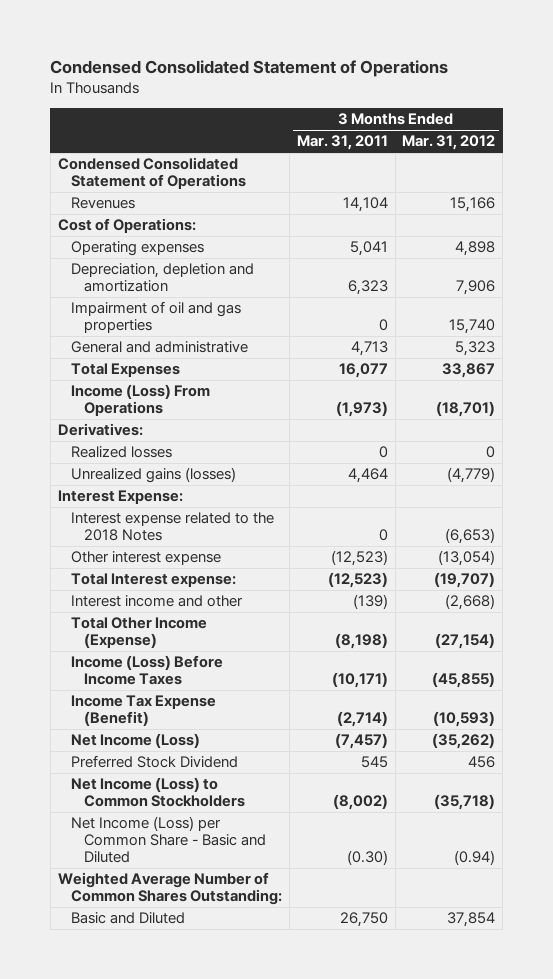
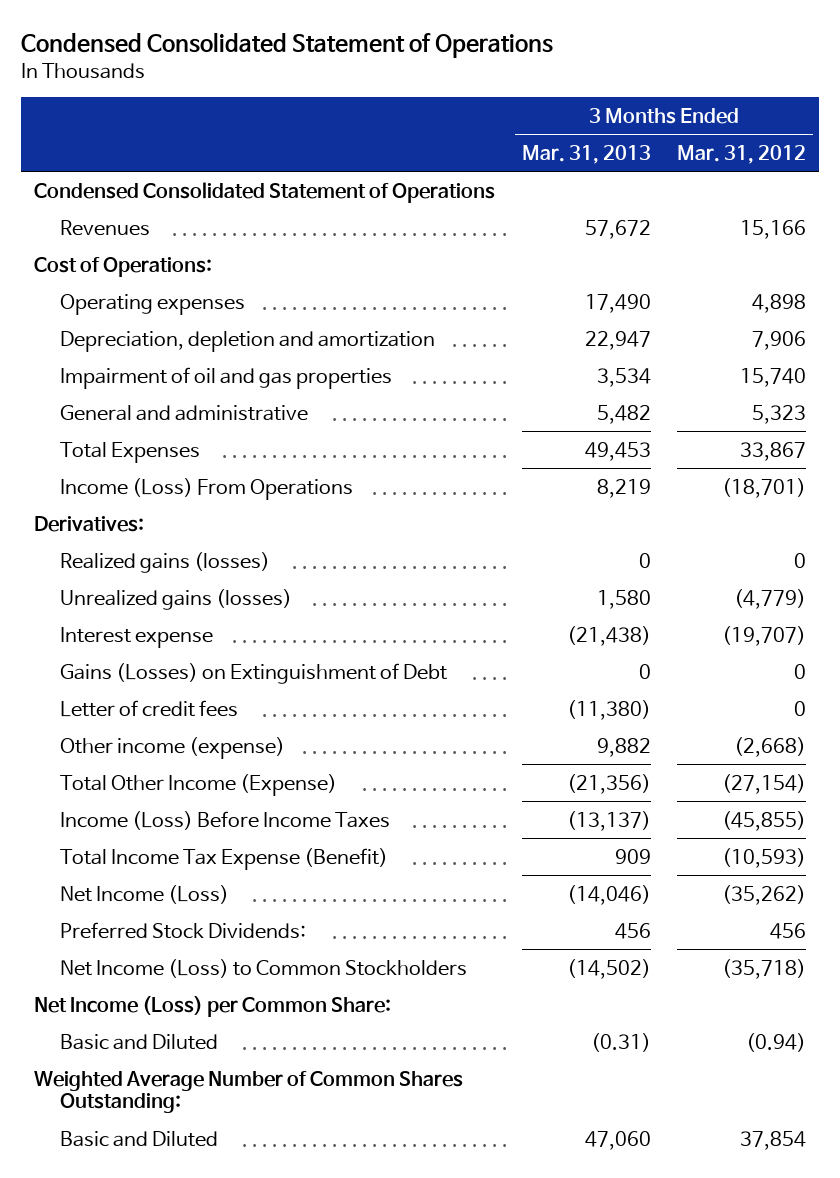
- | 3 Months Ended Mar. 31, 2011 | 3 Months Ended Mar. 31, 2012
+ | 3 Months Ended Mar. 31, 2013 | 3 Months Ended Mar. 31, 2012
- Realized losses | 0 | 0
+ Realized gains (losses) | 0 | 0
- Interest Expense:
- Interest expense related to the 2018 Notes | 0 | (6,653)
- Other interest expense | (12,523) | (13,054)
- Total Interest expense: | (12,523) | (19,707)
- Interest income and other | (139) | (2,668)
+ Interest expense | (21,438) | (19,707)
+ Gains (Losses) on Extinguishment of Debt | 0 | 0
+ Letter of credit fees | (11,380) | 0
+ Other income (expense) | 9,882 | (2,668)
- Income Tax Expense (Benefit) | (2,714) | (10,593)
+ Total Income Tax Expense (Benefit) | 909 | (10,593)
- Preferred Stock Dividend | 545 | 456
+ Preferred Stock Dividends: | 456 | 456
- Net Income (Loss) per Common Share - Basic and Diluted | (0.30) | (0.94)
+ Net Income (Loss) per Common Share:
+ Basic and Diluted | (0.31) | (0.94)

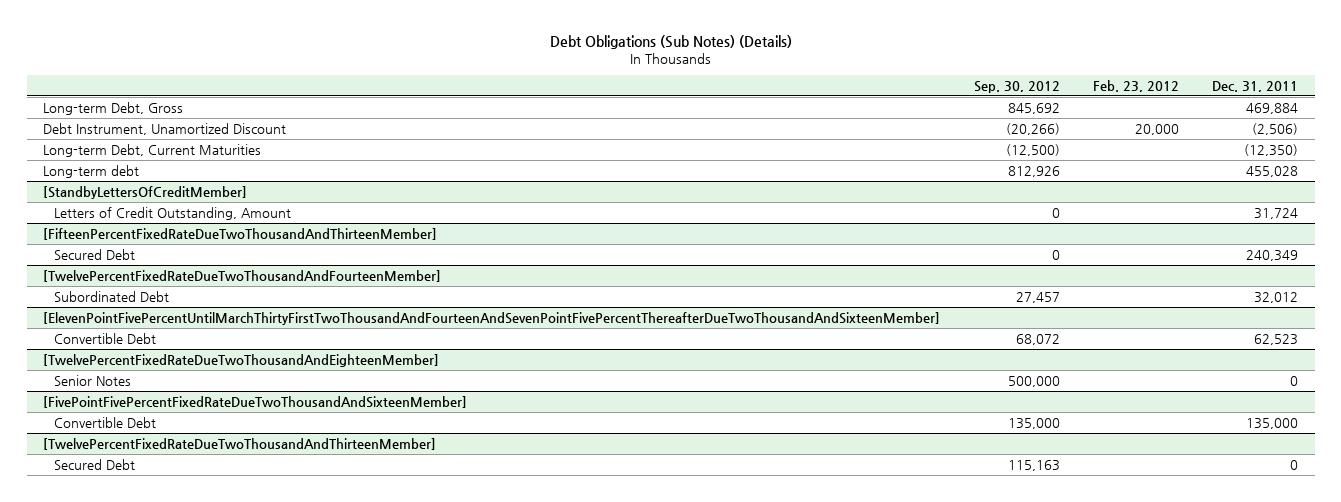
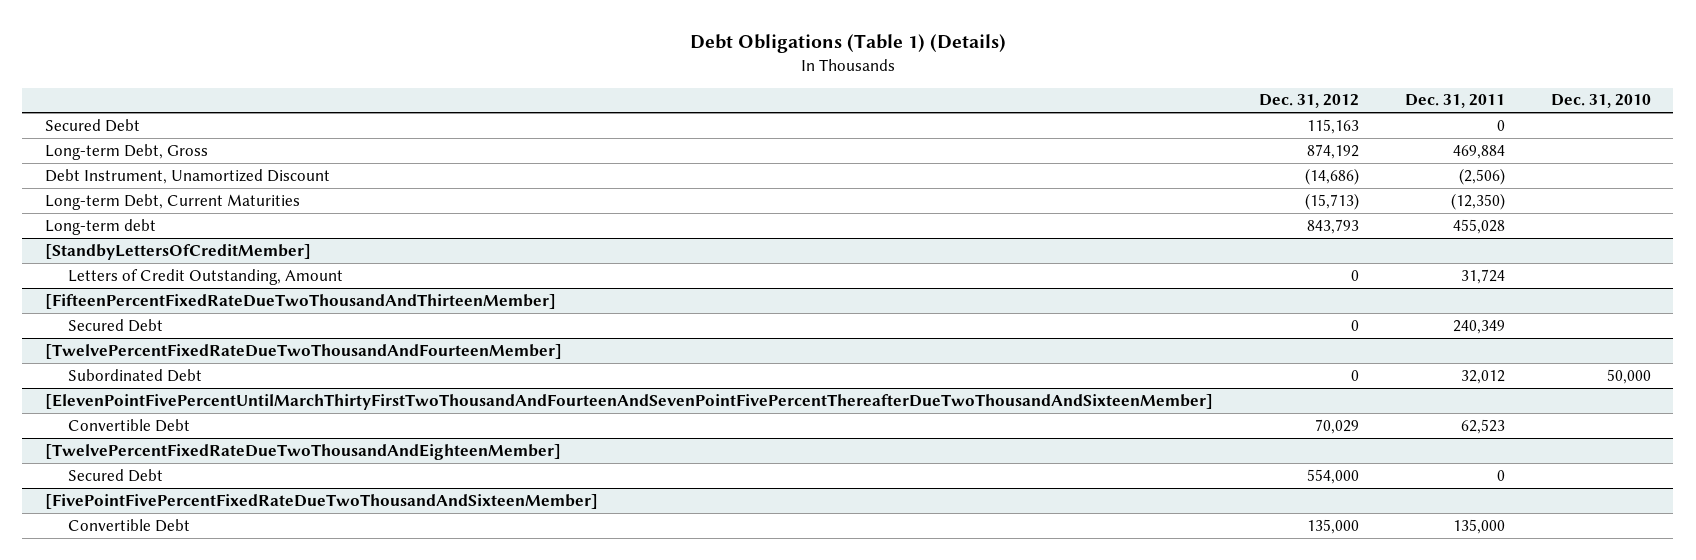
- Debt Obligations (Sub Notes) (Details)
+ Debt Obligations (Table 1) (Details)
- | Sep. 30, 2012 | Feb. 23, 2012 | Dec. 31, 2011
+ | Dec. 31, 2012 | Dec. 31, 2011 | Dec. 31, 2010
+ Secured Debt | 115,163 | 0 |
@ [TwelvePercentFixedRateDueTwoThousandAndEighteenMember]
- Senior Notes | 500,000 | | 0
+ Secured Debt | 554,000 | 0 |
- [TwelvePercentFixedRateDueTwoThousandAndThirteenMember]
- Secured Debt | 115,163 | | 0

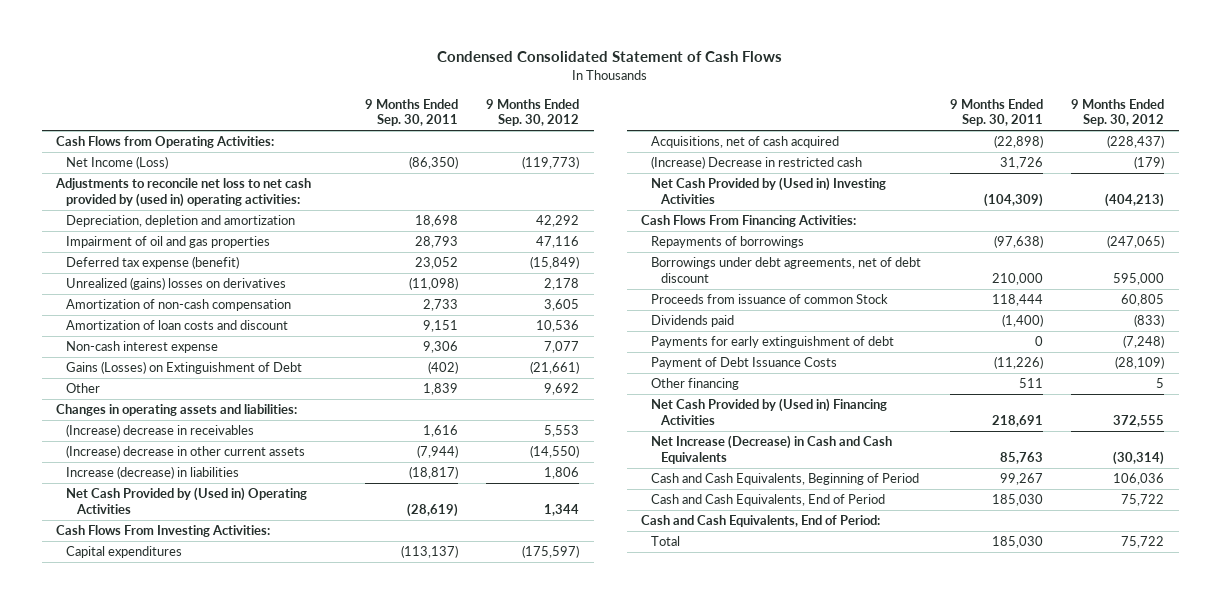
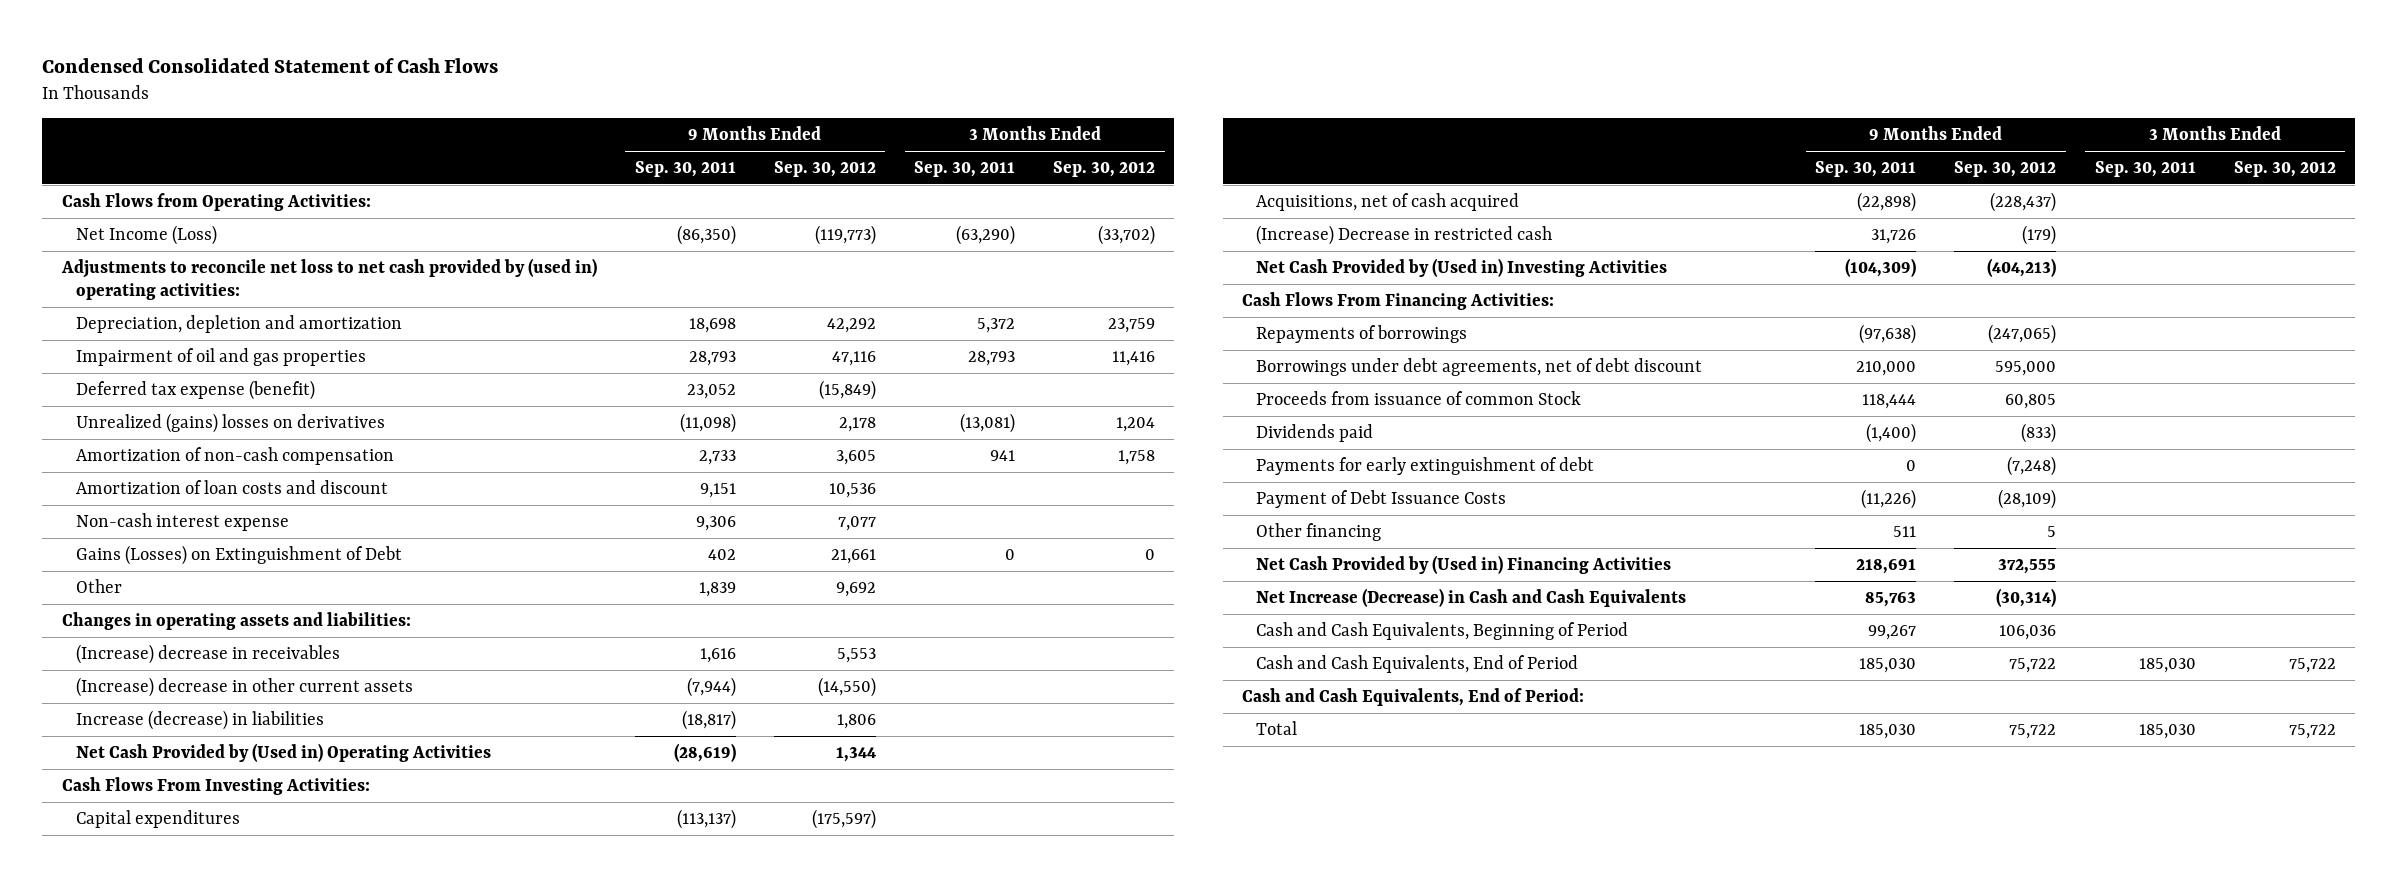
- | 9 Months Ended Sep. 30, 2011 | 9 Months Ended Sep. 30, 2012
+ | 9 Months Ended Sep. 30, 2011 | 9 Months Ended Sep. 30, 2012 | 3 Months Ended Sep. 30, 2011 | 3 Months Ended Sep. 30, 2012
- Gains (Losses) on Extinguishment of Debt | (402) | (21,661)
+ Gains (Losses) on Extinguishment of Debt | 402 | 21,661 | 0 | 0

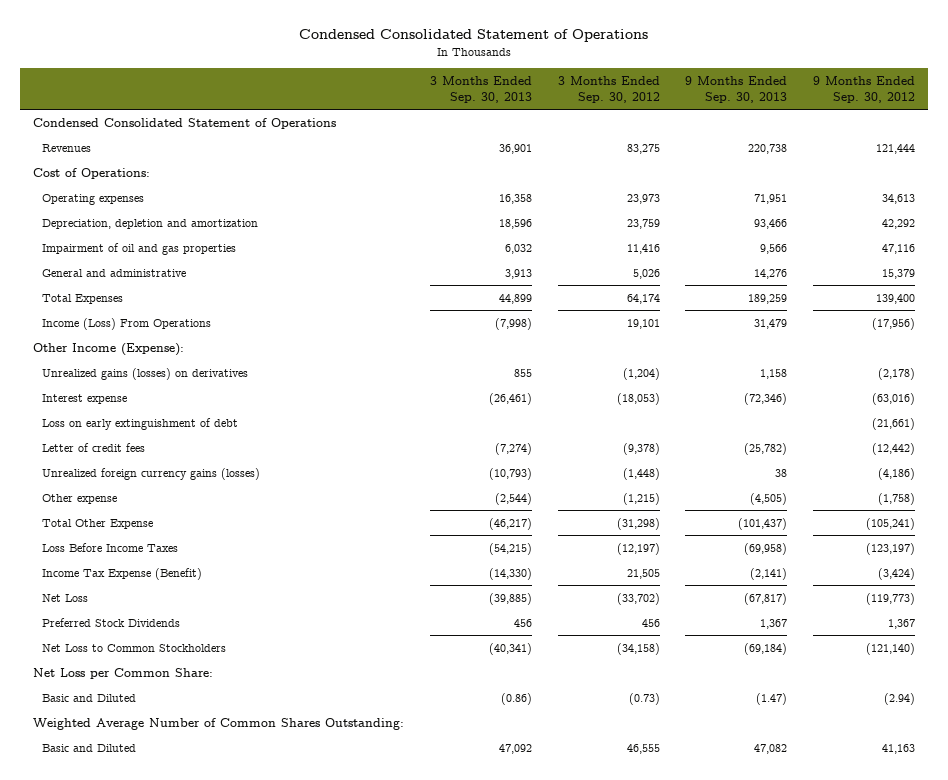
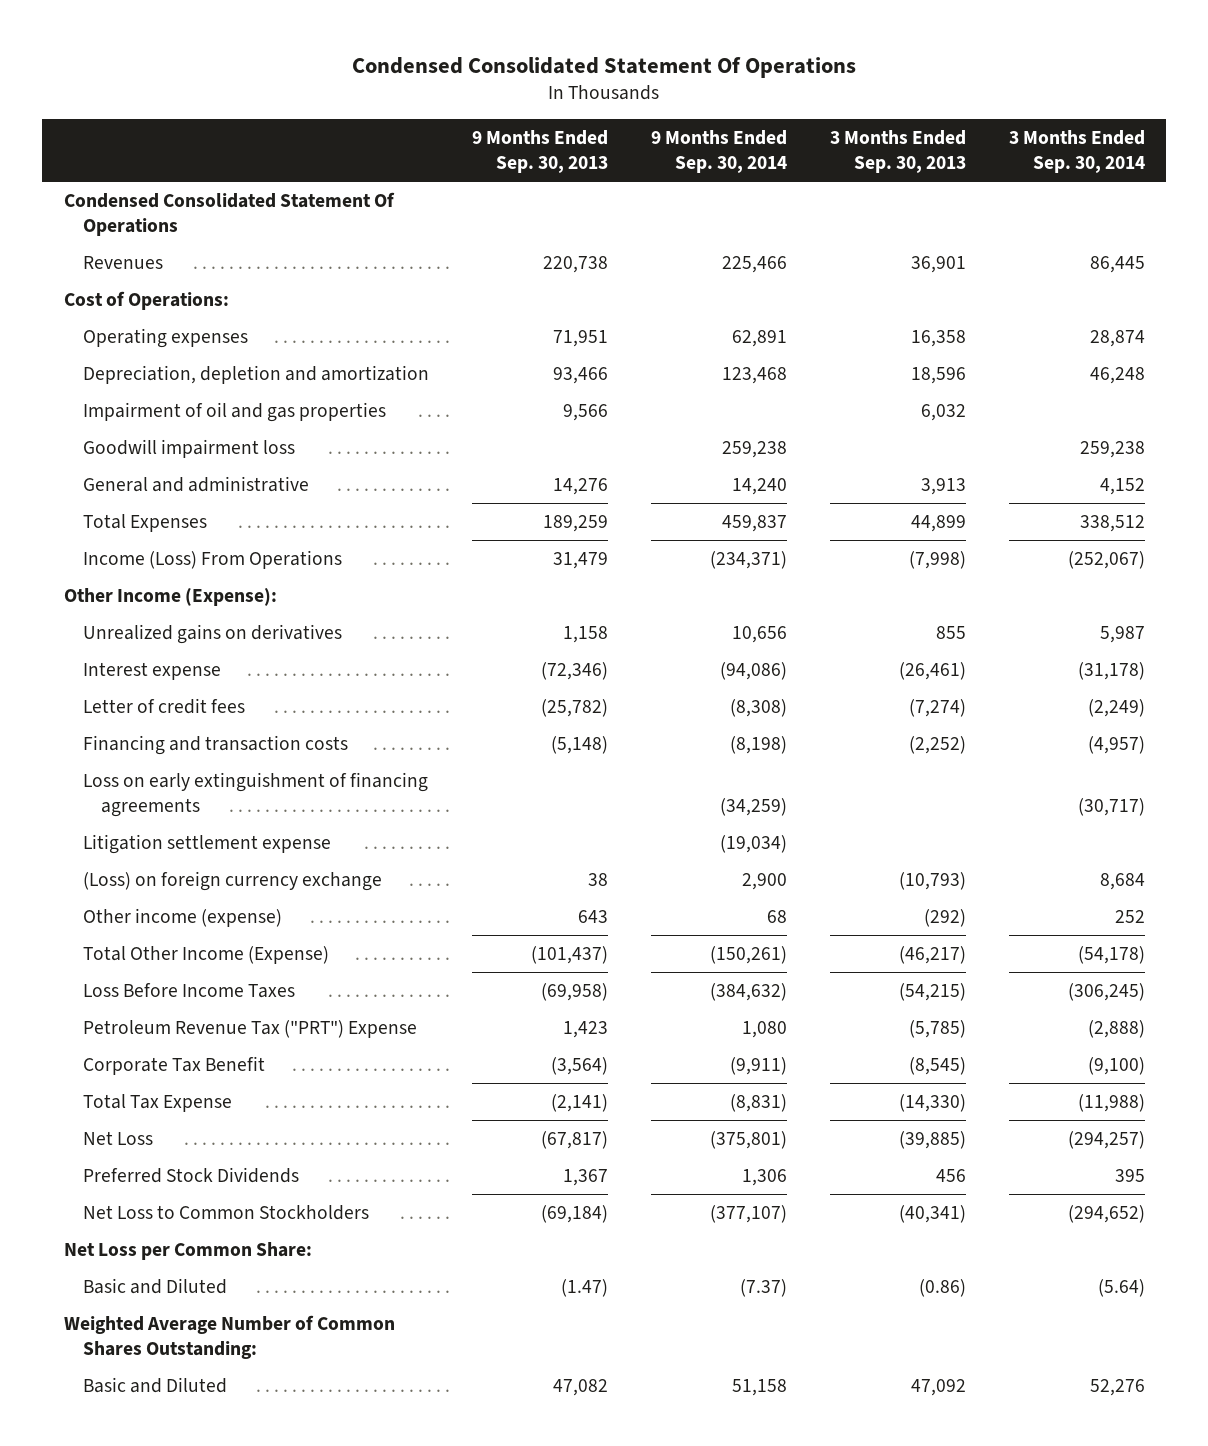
- Condensed Consolidated Statement of Operations
+ Condensed Consolidated Statement Of Operations
- | 3 Months Ended Sep. 30, 2013 | 3 Months Ended Sep. 30, 2012 | 9 Months Ended Sep. 30, 2013 | 9 Months Ended Sep. 30, 2012
+ | 9 Months Ended Sep. 30, 2013 | 9 Months Ended Sep. 30, 2014 | 3 Months Ended Sep. 30, 2013 | 3 Months Ended Sep. 30, 2014
- Condensed Consolidated Statement of Operations
+ Condensed Consolidated Statement Of Operations
+ Goodwill impairment loss | | 259,238 | | 259,238
- Unrealized gains (losses) on derivatives | 855 | (1,204) | 1,158 | (2,178)
+ Unrealized gains on derivatives | 1,158 | 10,656 | 855 | 5,987
- Loss on early extinguishment of debt | | | | (21,661)
- Unrealized foreign currency gains (losses) | (10,793) | (1,448) | 38 | (4,186)
- Other expense | (2,544) | (1,215) | (4,505) | (1,758)
- Total Other Expense | (46,217) | (31,298) | (101,437) | (105,241)
+ Financing and transaction costs | (5,148) | (8,198) | (2,252) | (4,957)
+ Loss on early extinguishment of financing agreements | | (34,259) | | (30,717)
+ Litigation settlement expense | | (19,034) | |
+ (Loss) on foreign currency exchange | 38 | 2,900 | (10,793) | 8,684
+ Other income (expense) | 643 | 68 | (292) | 252
+ Total Other Income (Expense) | (101,437) | (150,261) | (46,217) | (54,178)
- Income Tax Expense (Benefit) | (14,330) | 21,505 | (2,141) | (3,424)
+ Petroleum Revenue Tax ("PRT") Expense | 1,423 | 1,080 | (5,785) | (2,888)
+ Corporate Tax Benefit | (3,564) | (9,911) | (8,545) | (9,100)
+ Total Tax Expense | (2,141) | (8,831) | (14,330) | (11,988)

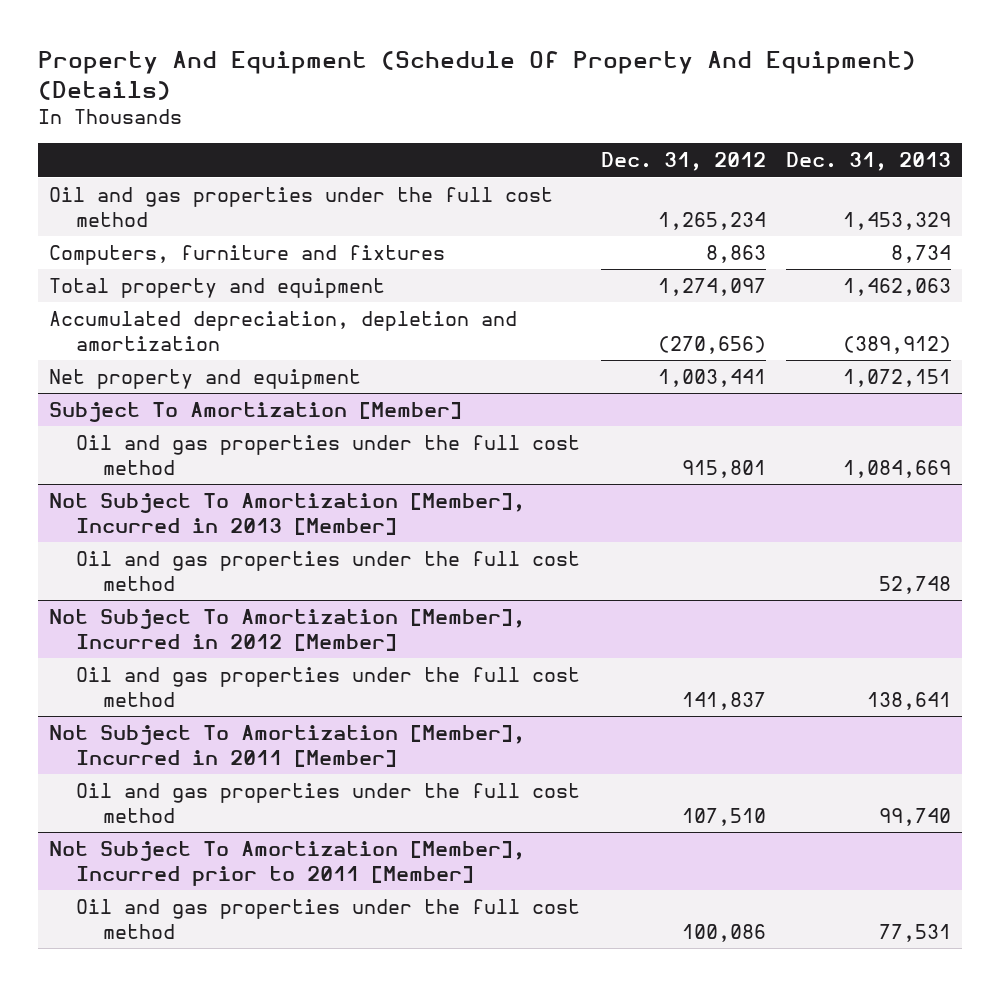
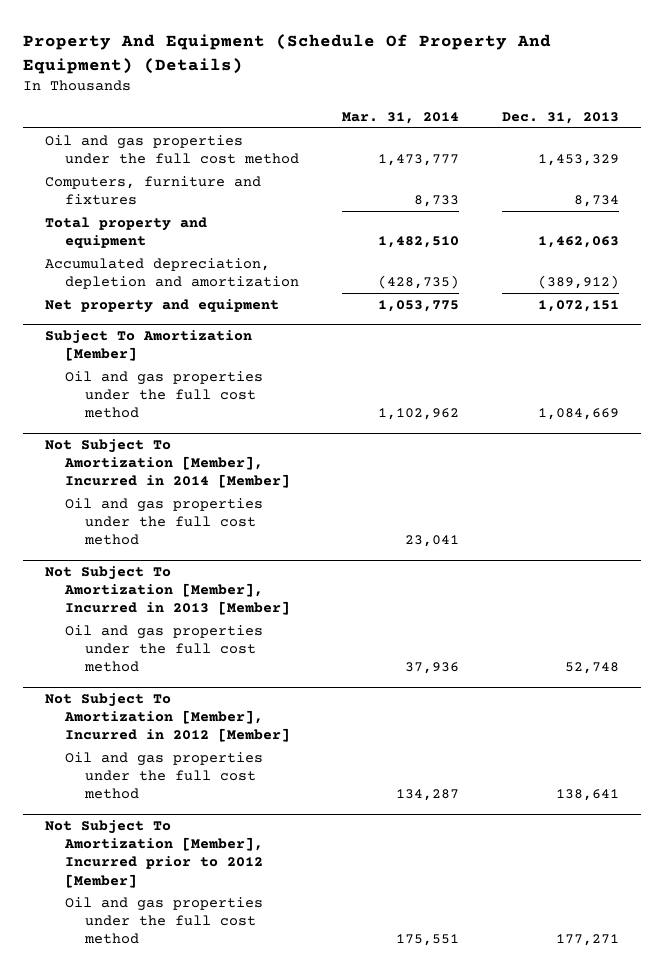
- | Dec. 31, 2012 | Dec. 31, 2013
+ | Mar. 31, 2014 | Dec. 31, 2013
+ Not Subject To Amortization [Member], Incurred in 2014 [Member]
+ Oil and gas properties under the full cost method | 23,041 |
- Not Subject To Amortization [Member], Incurred in 2011 [Member]
- Oil and gas properties under the full cost method | 107,510 | 99,740
- Not Subject To Amortization [Member], Incurred prior to 2011 [Member]
- Oil and gas properties under the full cost method | 100,086 | 77,531
+ Not Subject To Amortization [Member], Incurred prior to 2012 [Member]
+ Oil and gas properties under the full cost method | 175,551 | 177,271

